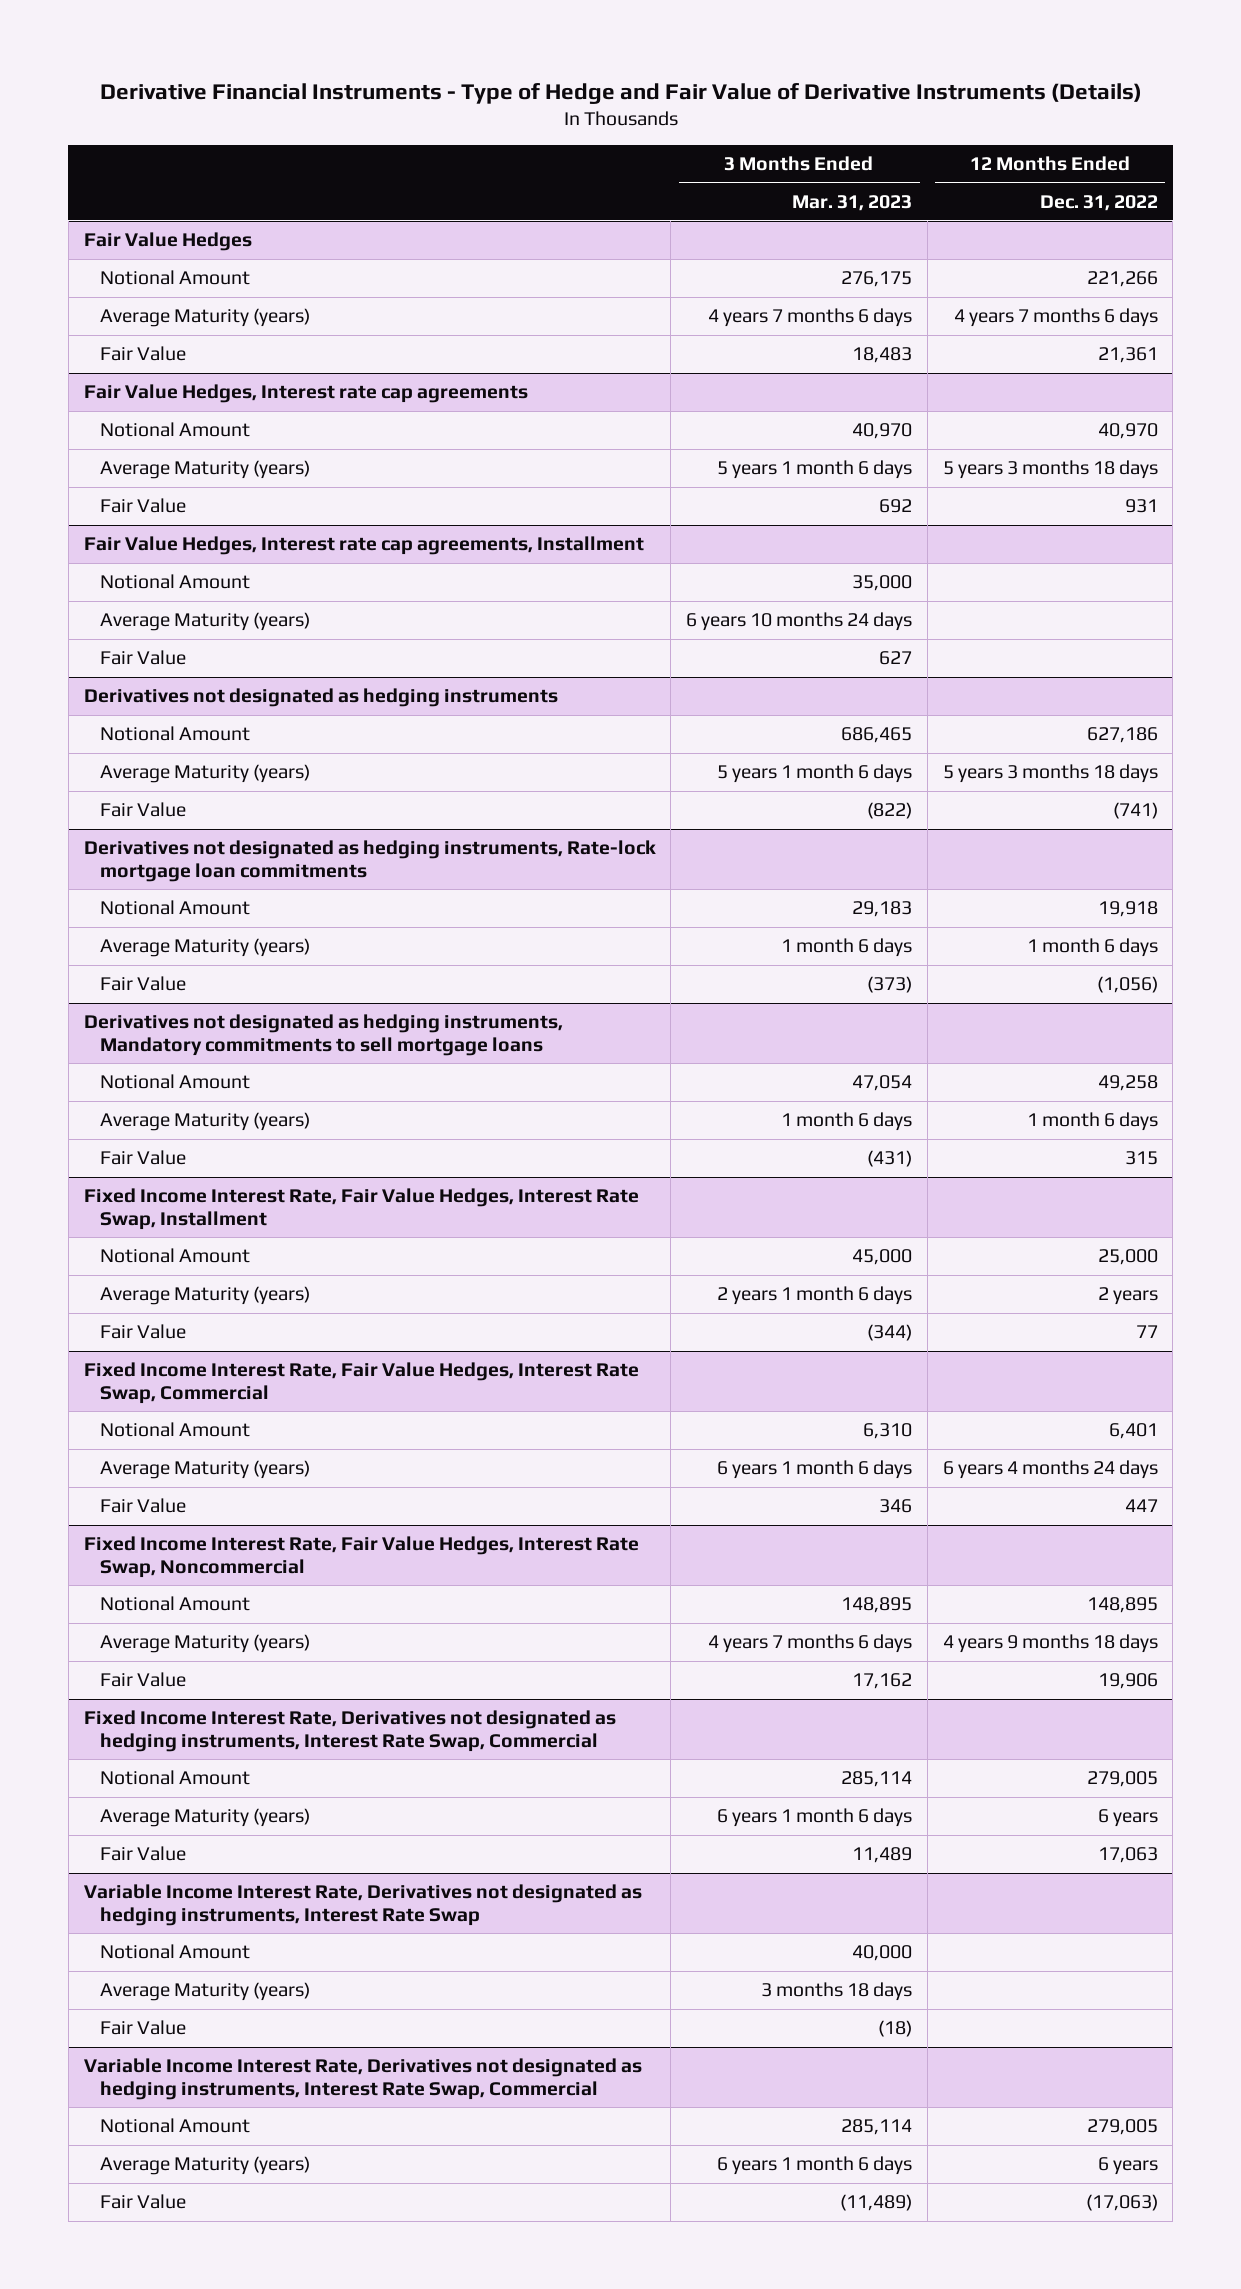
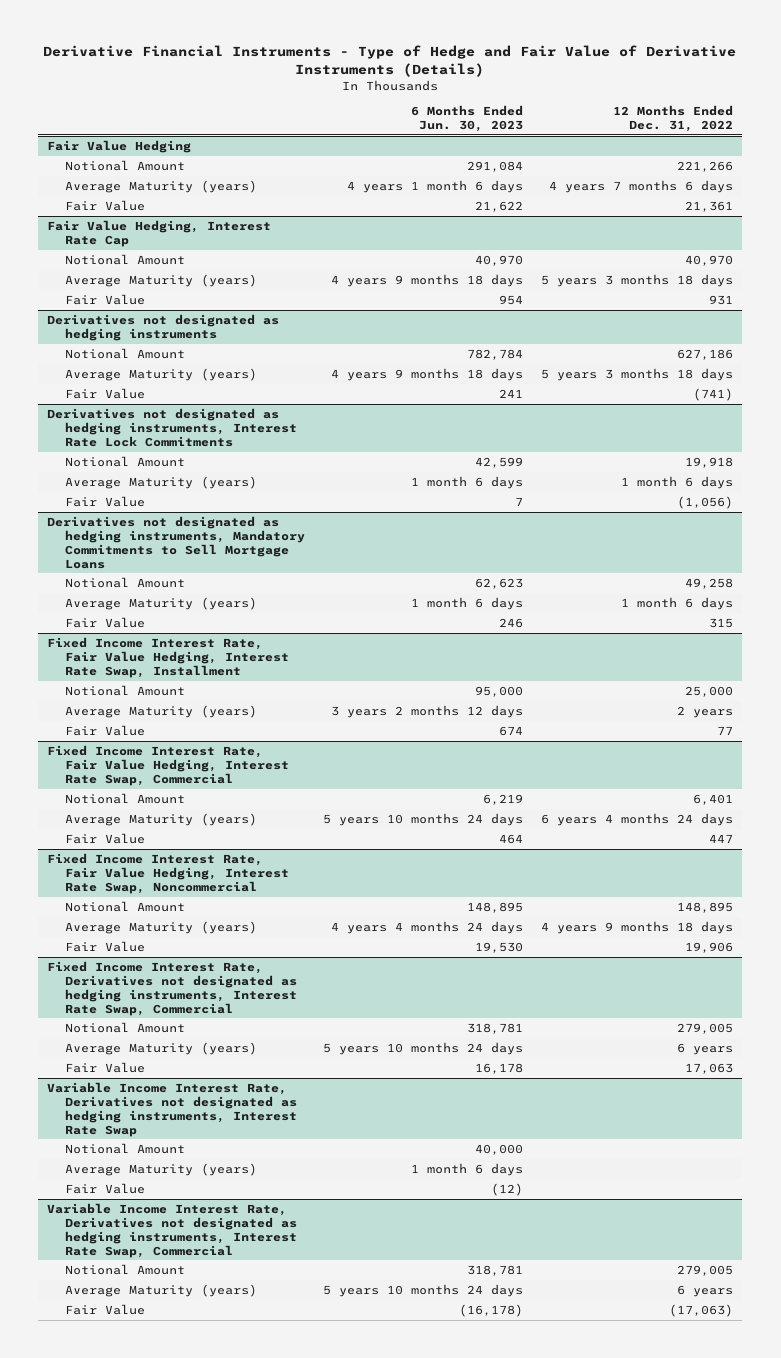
- | 3 Months Ended Mar. 31, 2023 | 12 Months Ended Dec. 31, 2022
+ | 6 Months Ended Jun. 30, 2023 | 12 Months Ended Dec. 31, 2022
- Fair Value Hedges
+ Fair Value Hedging
- Fair Value Hedges, Interest rate cap agreements
+ Fair Value Hedging, Interest Rate Cap
- Fair Value Hedges, Interest rate cap agreements, Installment
- Notional Amount | 35,000 |
- Average Maturity (years) | 6 years 10 months 24 days |
- Fair Value | 627 |
- Derivatives not designated as hedging instruments, Rate-lock mortgage loan commitments
+ Derivatives not designated as hedging instruments, Interest Rate Lock Commitments
- Derivatives not designated as hedging instruments, Mandatory commitments to sell mortgage loans
+ Derivatives not designated as hedging instruments, Mandatory Commitments to Sell Mortgage Loans
- Fixed Income Interest Rate, Fair Value Hedges, Interest Rate Swap, Installment
+ Fixed Income Interest Rate, Fair Value Hedging, Interest Rate Swap, Installment
- Fixed Income Interest Rate, Fair Value Hedges, Interest Rate Swap, Commercial
+ Fixed Income Interest Rate, Fair Value Hedging, Interest Rate Swap, Commercial
- Fixed Income Interest Rate, Fair Value Hedges, Interest Rate Swap, Noncommercial
+ Fixed Income Interest Rate, Fair Value Hedging, Interest Rate Swap, Noncommercial

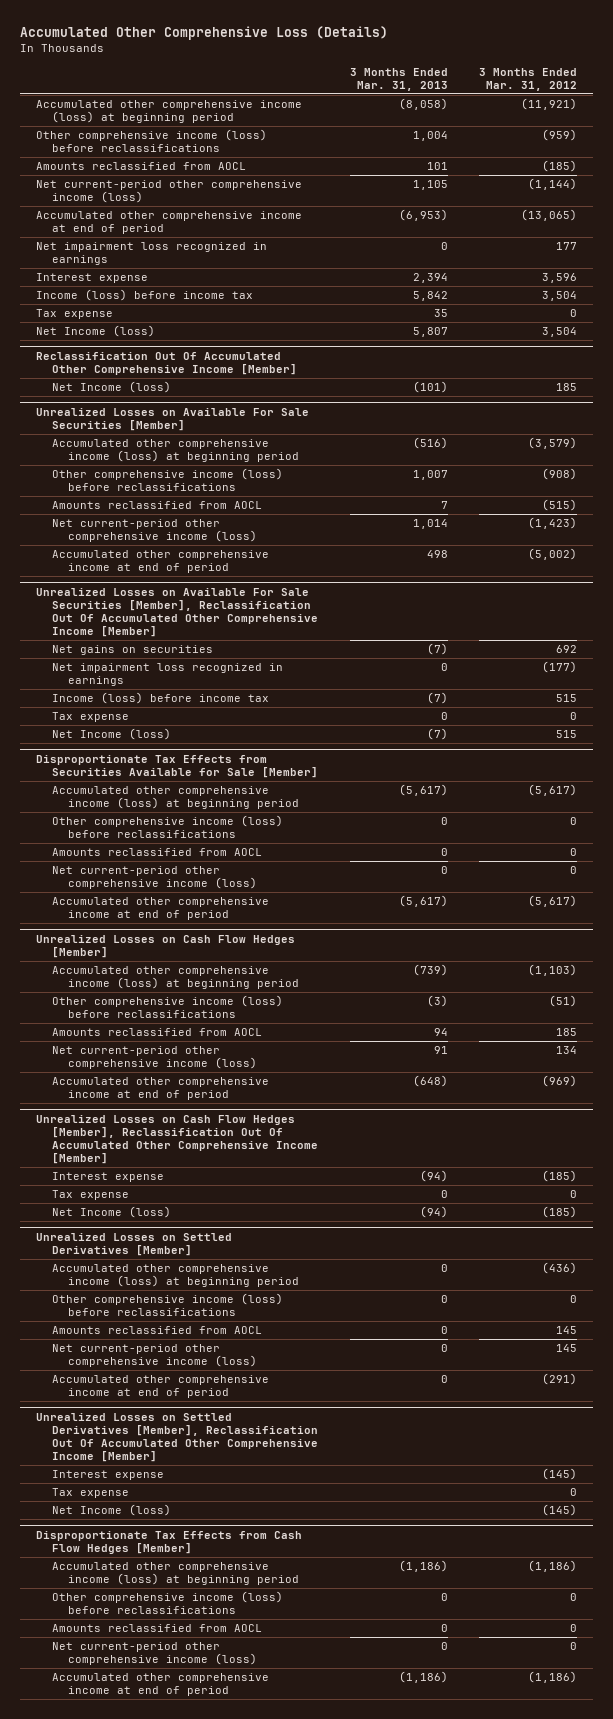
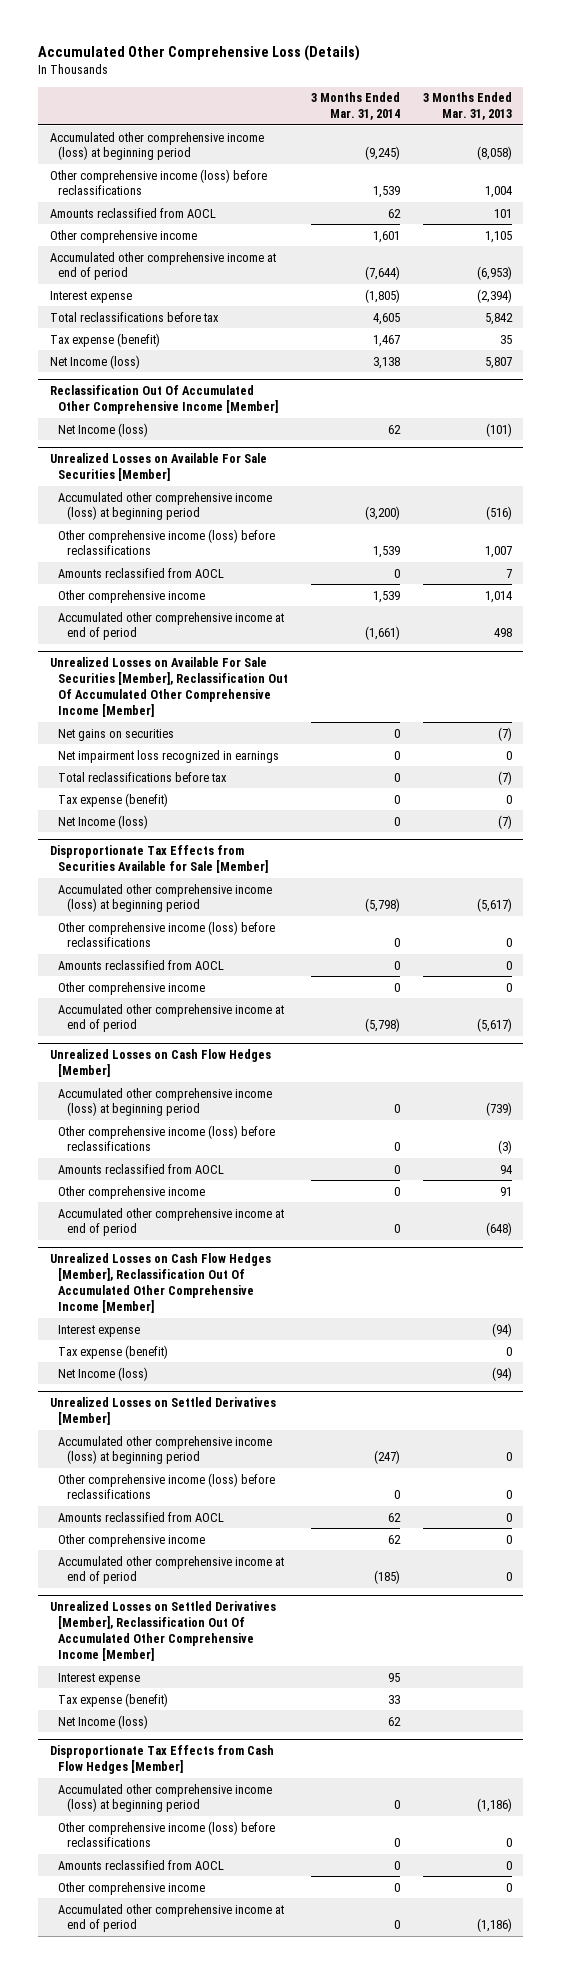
- | 3 Months Ended Mar. 31, 2013 | 3 Months Ended Mar. 31, 2012
+ | 3 Months Ended Mar. 31, 2014 | 3 Months Ended Mar. 31, 2013
- Net current-period other comprehensive income (loss) | 1,105 | (1,144)
+ Other comprehensive income | 1,601 | 1,105
- Net impairment loss recognized in earnings | 0 | 177
- Interest expense | 2,394 | 3,596
- Income (loss) before income tax | 5,842 | 3,504
- Tax expense | 35 | 0
+ Interest expense | (1,805) | (2,394)
+ Total reclassifications before tax | 4,605 | 5,842
+ Tax expense (benefit) | 1,467 | 35
@ Unrealized Losses on Available For Sale Securities [Member]
- Net current-period other comprehensive income (loss) | 1,014 | (1,423)
+ Other comprehensive income | 1,539 | 1,014
@ Unrealized Losses on Available For Sale Securities [Member], Reclassification Out Of Accumulated Other Comprehensive Income [Member]
- Income (loss) before income tax | (7) | 515
- Tax expense | 0 | 0
+ Total reclassifications before tax | 0 | (7)
+ Tax expense (benefit) | 0 | 0
@ Disproportionate Tax Effects from Securities Available for Sale [Member]
- Net current-period other comprehensive income (loss) | 0 | 0
+ Other comprehensive income | 0 | 0
@ Unrealized Losses on Cash Flow Hedges [Member]
- Net current-period other comprehensive income (loss) | 91 | 134
+ Other comprehensive income | 0 | 91
@ Unrealized Losses on Cash Flow Hedges [Member], Reclassification Out Of Accumulated Other Comprehensive Income [Member]
- Tax expense | 0 | 0
+ Tax expense (benefit) | | 0
@ Unrealized Losses on Settled Derivatives [Member]
- Net current-period other comprehensive income (loss) | 0 | 145
+ Other comprehensive income | 62 | 0
@ Unrealized Losses on Settled Derivatives [Member], Reclassification Out Of Accumulated Other Comprehensive Income [Member]
- Tax expense | | 0
+ Tax expense (benefit) | 33 |
@ Disproportionate Tax Effects from Cash Flow Hedges [Member]
- Net current-period other comprehensive income (loss) | 0 | 0
+ Other comprehensive income | 0 | 0

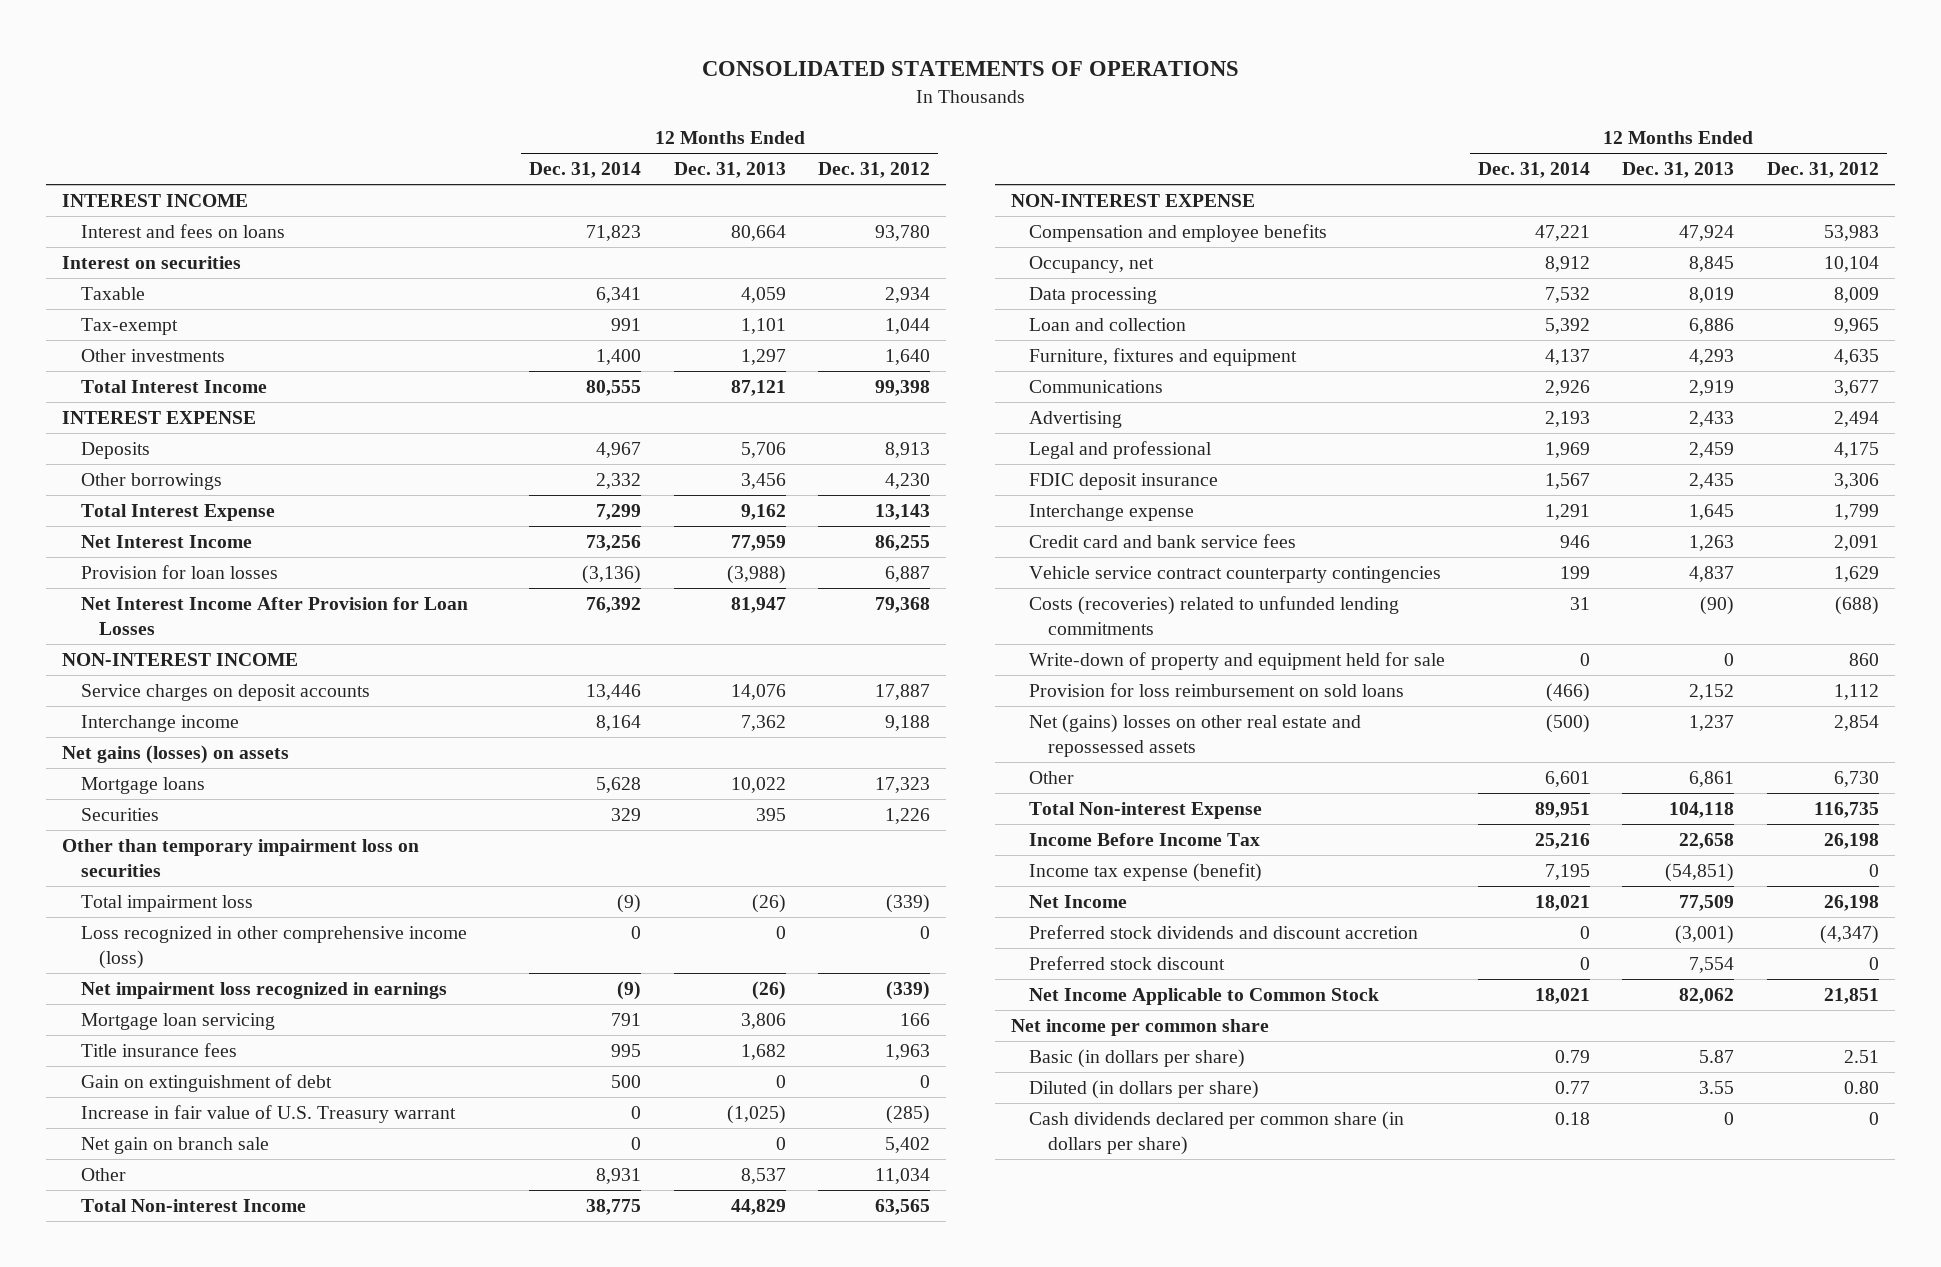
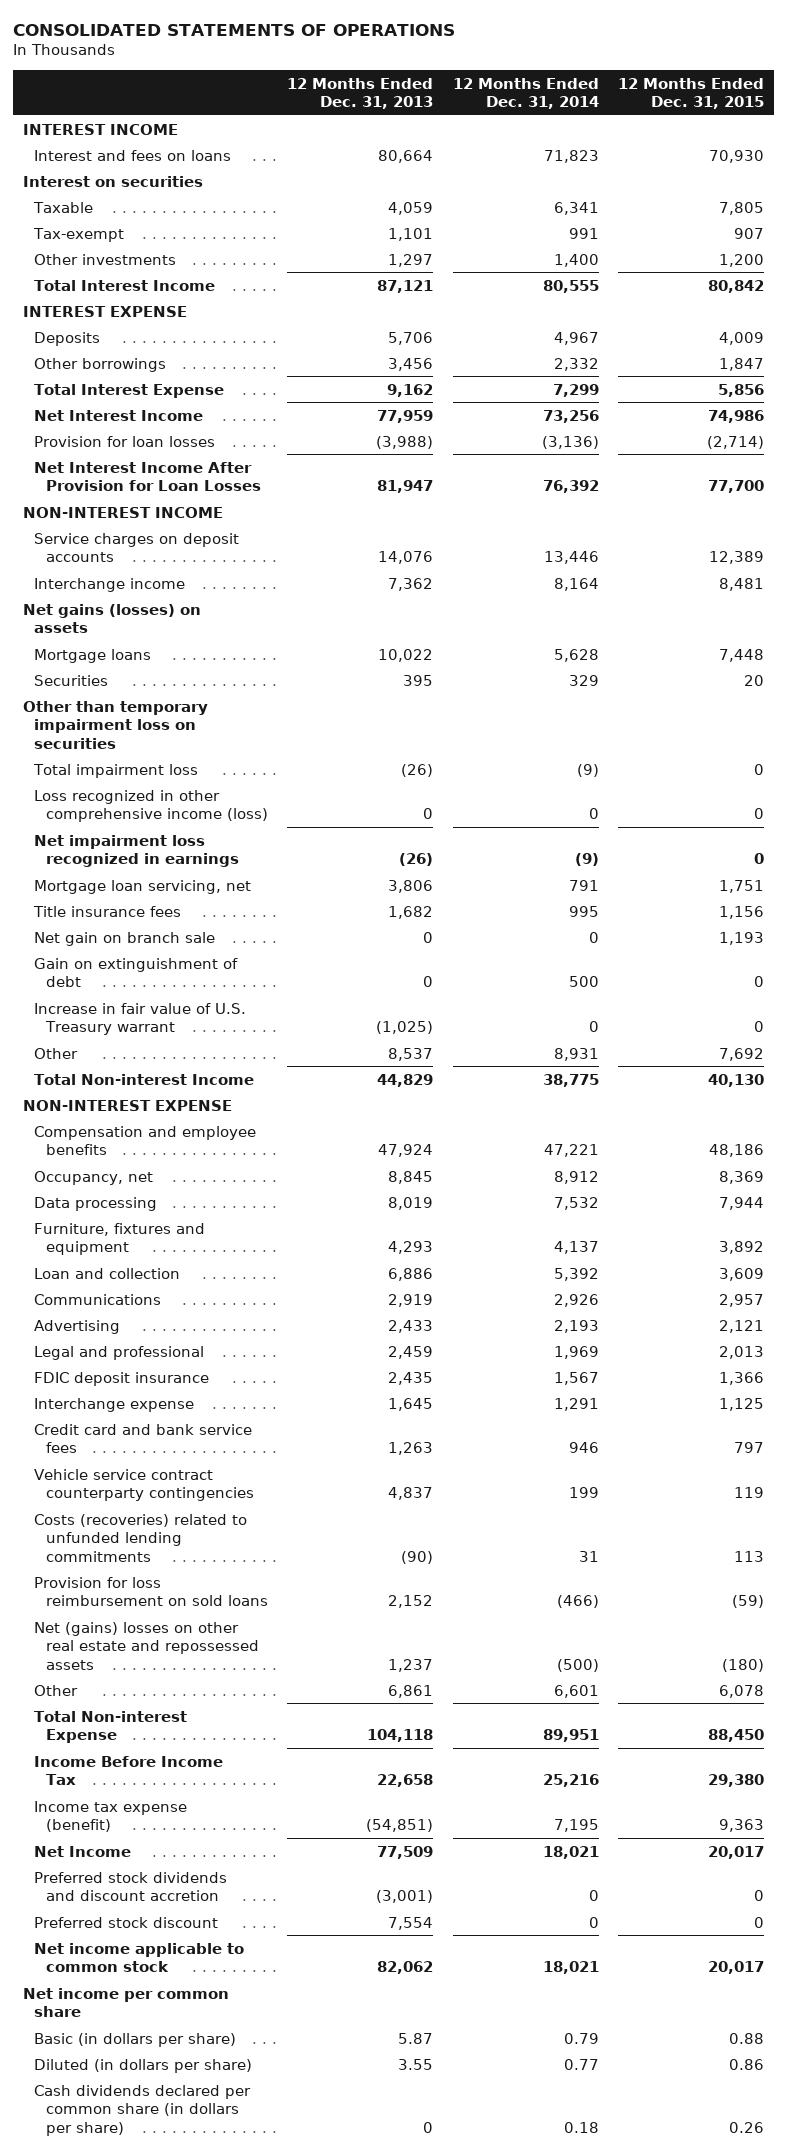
- | 12 Months Ended Dec. 31, 2014 | 12 Months Ended Dec. 31, 2013 | 12 Months Ended Dec. 31, 2012
+ | 12 Months Ended Dec. 31, 2013 | 12 Months Ended Dec. 31, 2014 | 12 Months Ended Dec. 31, 2015
- Mortgage loan servicing | 791 | 3,806 | 166
+ Mortgage loan servicing, net | 3,806 | 791 | 1,751
moved up: Net gain on branch sale | 0 | 0 | 1,193
moved down: Loan and collection | 6,886 | 5,392 | 3,609
- Write-down of property and equipment held for sale | 0 | 0 | 860
- Net Income Applicable to Common Stock | 18,021 | 82,062 | 21,851
+ Net income applicable to common stock | 82,062 | 18,021 | 20,017

